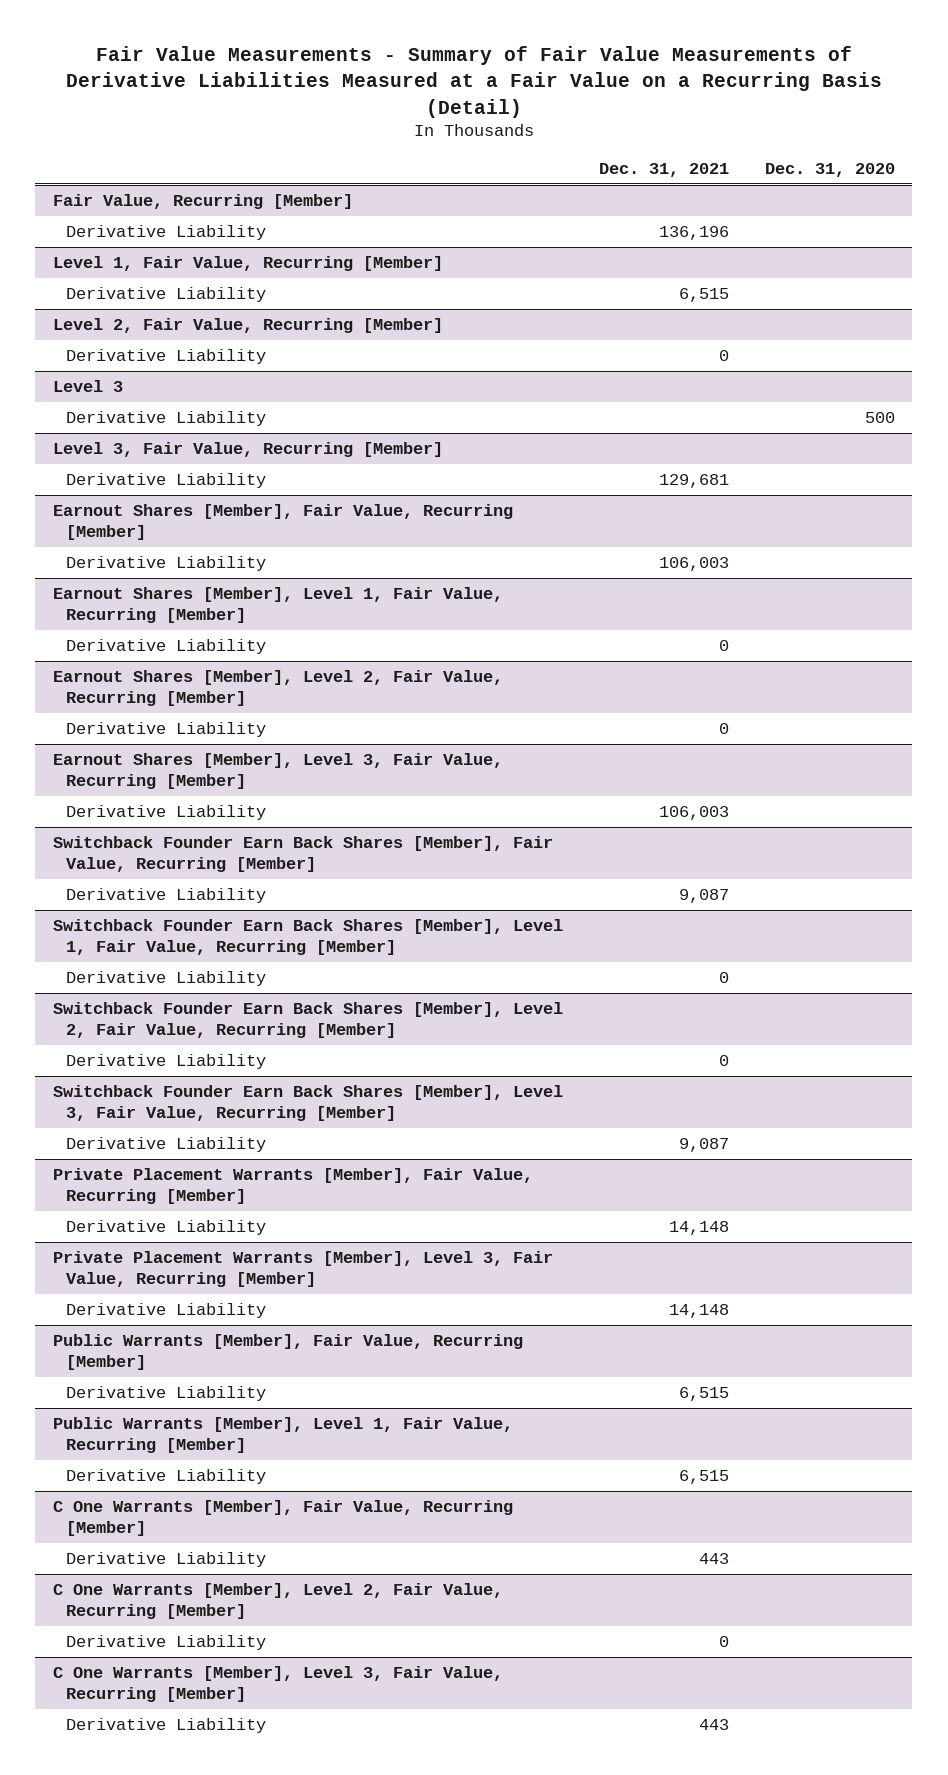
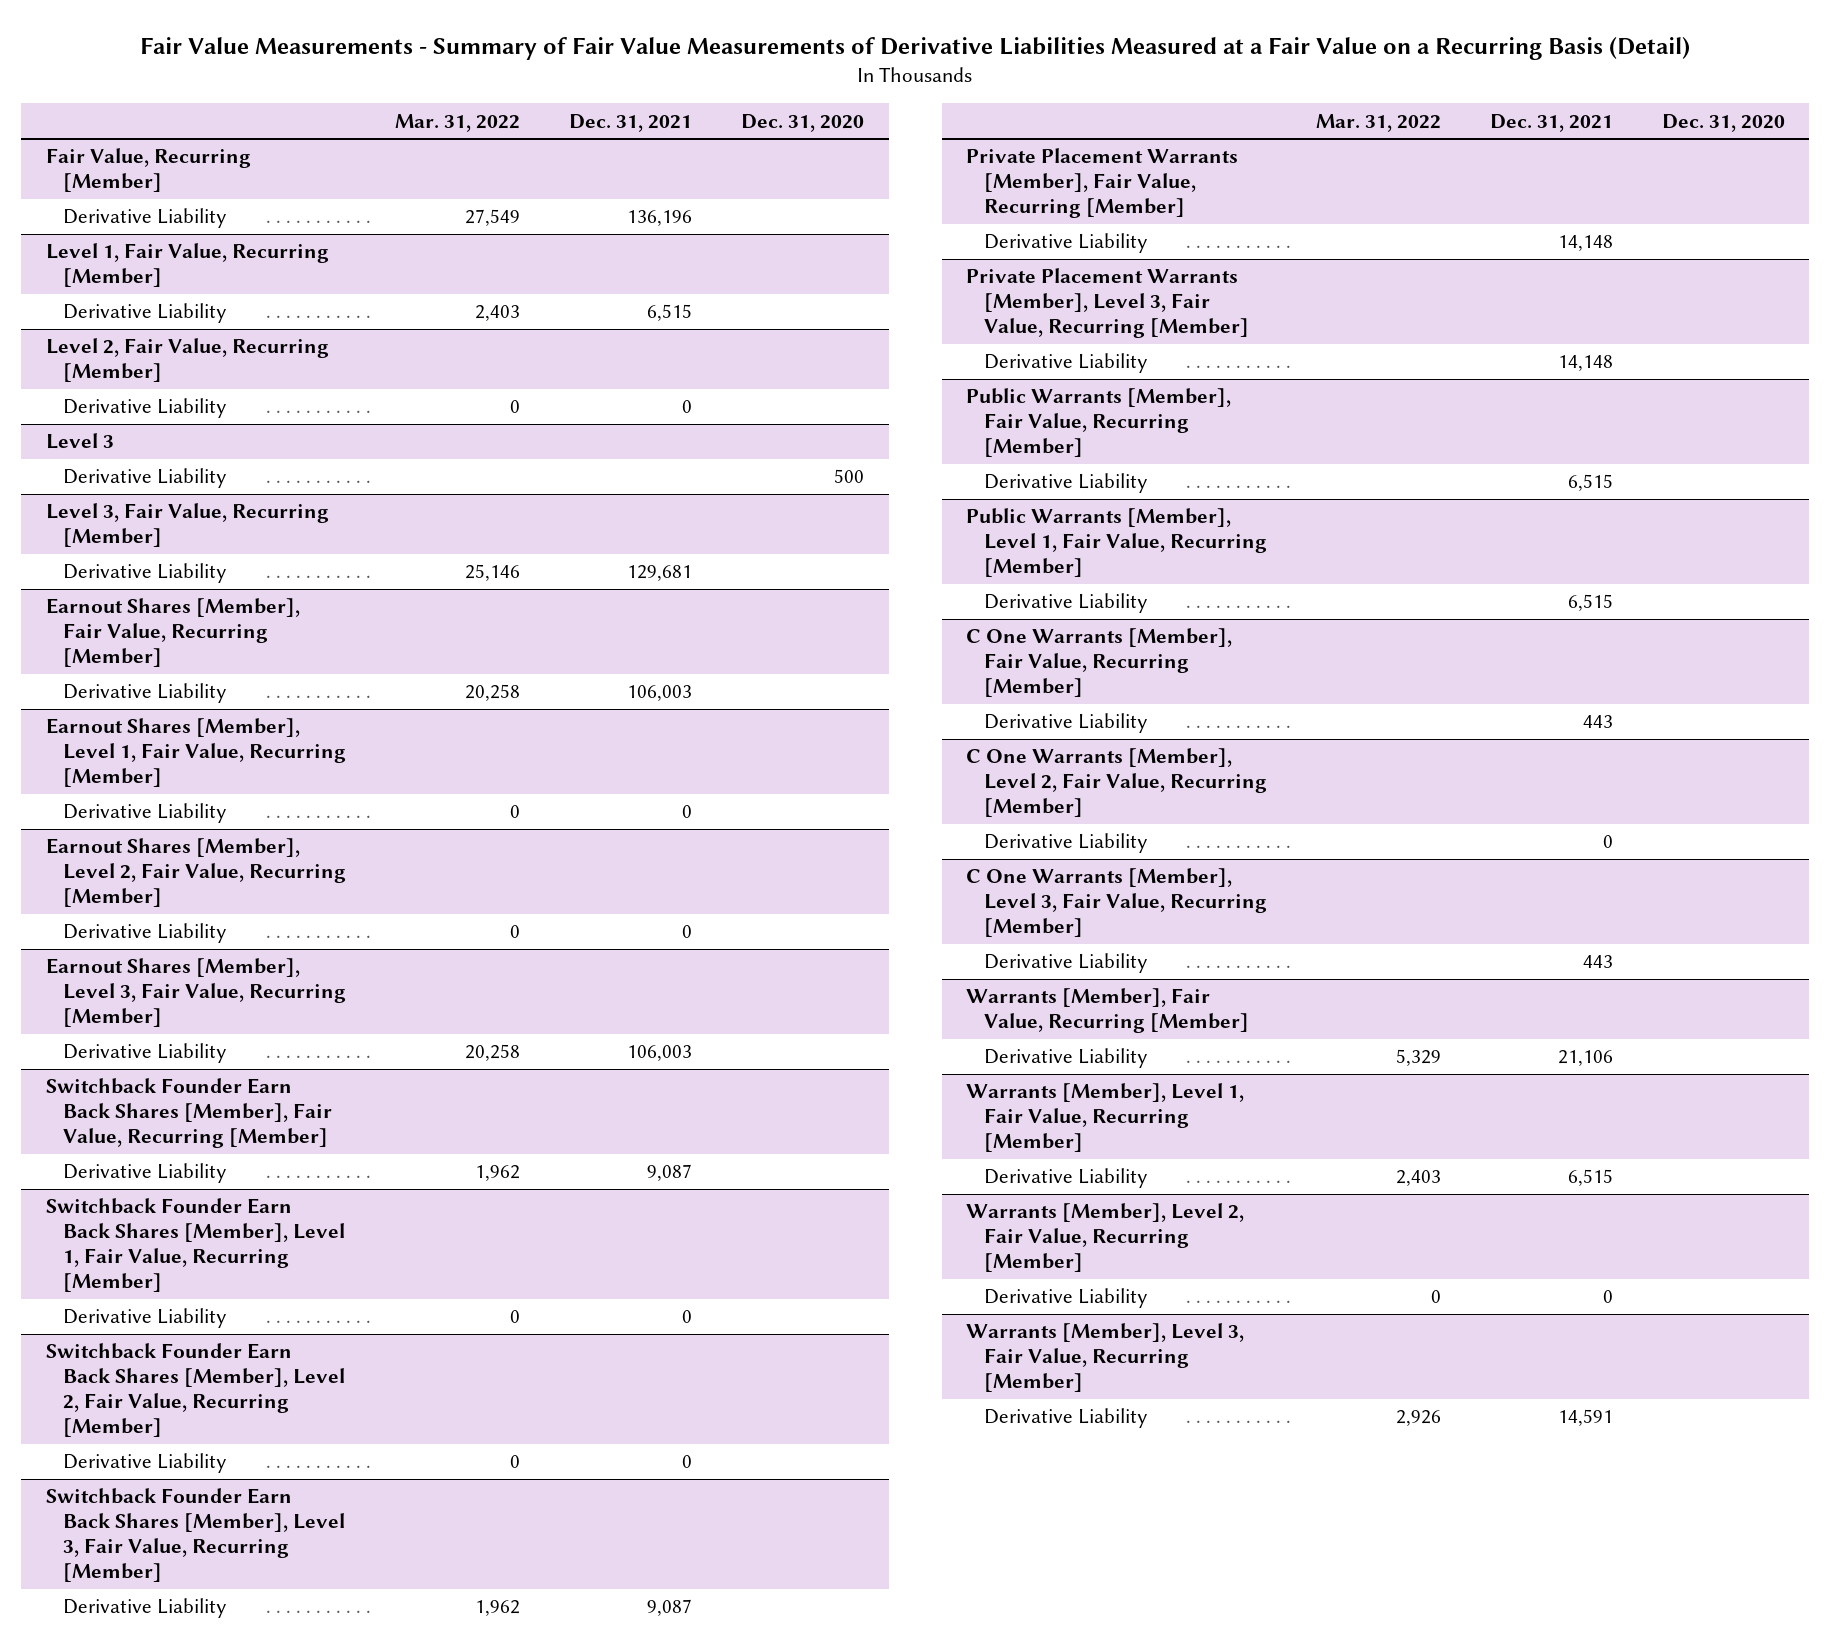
- | Dec. 31, 2021 | Dec. 31, 2020
+ | Mar. 31, 2022 | Dec. 31, 2021 | Dec. 31, 2020
+ Warrants [Member], Fair Value, Recurring [Member]
+ Derivative Liability | 5,329 | 21,106 |
+ Warrants [Member], Level 1, Fair Value, Recurring [Member]
+ Derivative Liability | 2,403 | 6,515 |
+ Warrants [Member], Level 2, Fair Value, Recurring [Member]
+ Derivative Liability | 0 | 0 |
+ Warrants [Member], Level 3, Fair Value, Recurring [Member]
+ Derivative Liability | 2,926 | 14,591 |

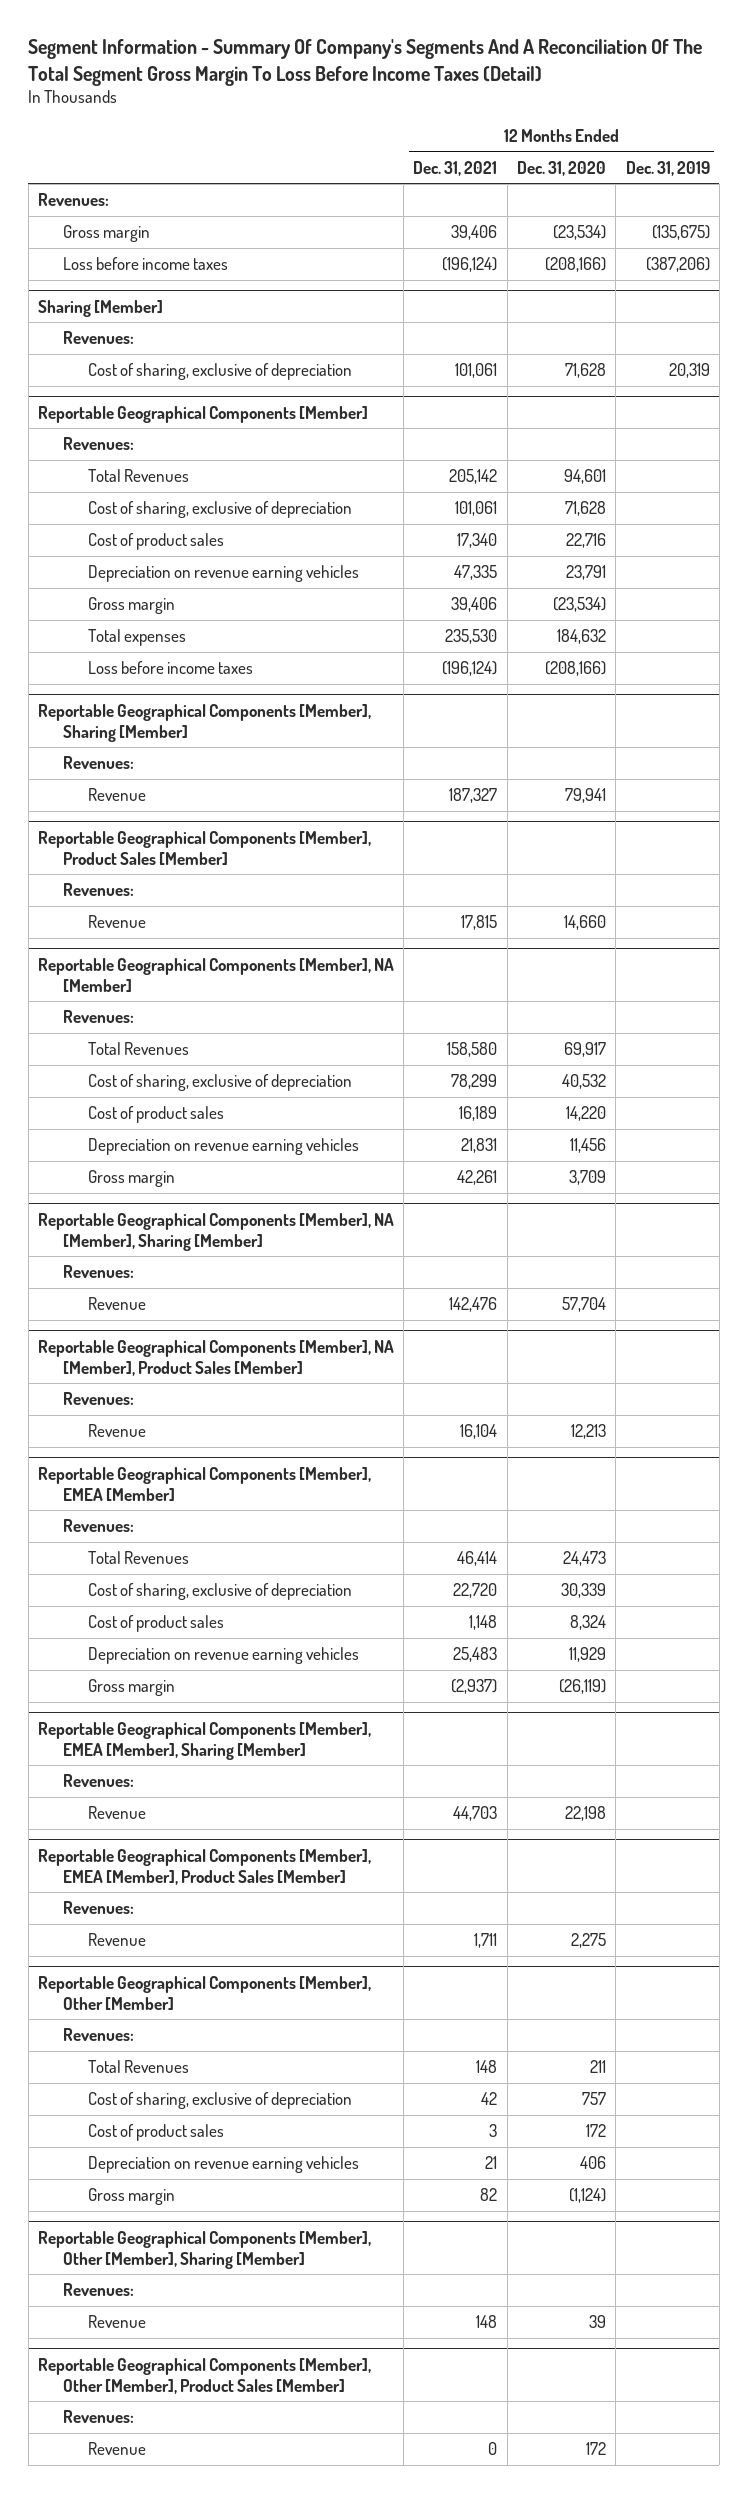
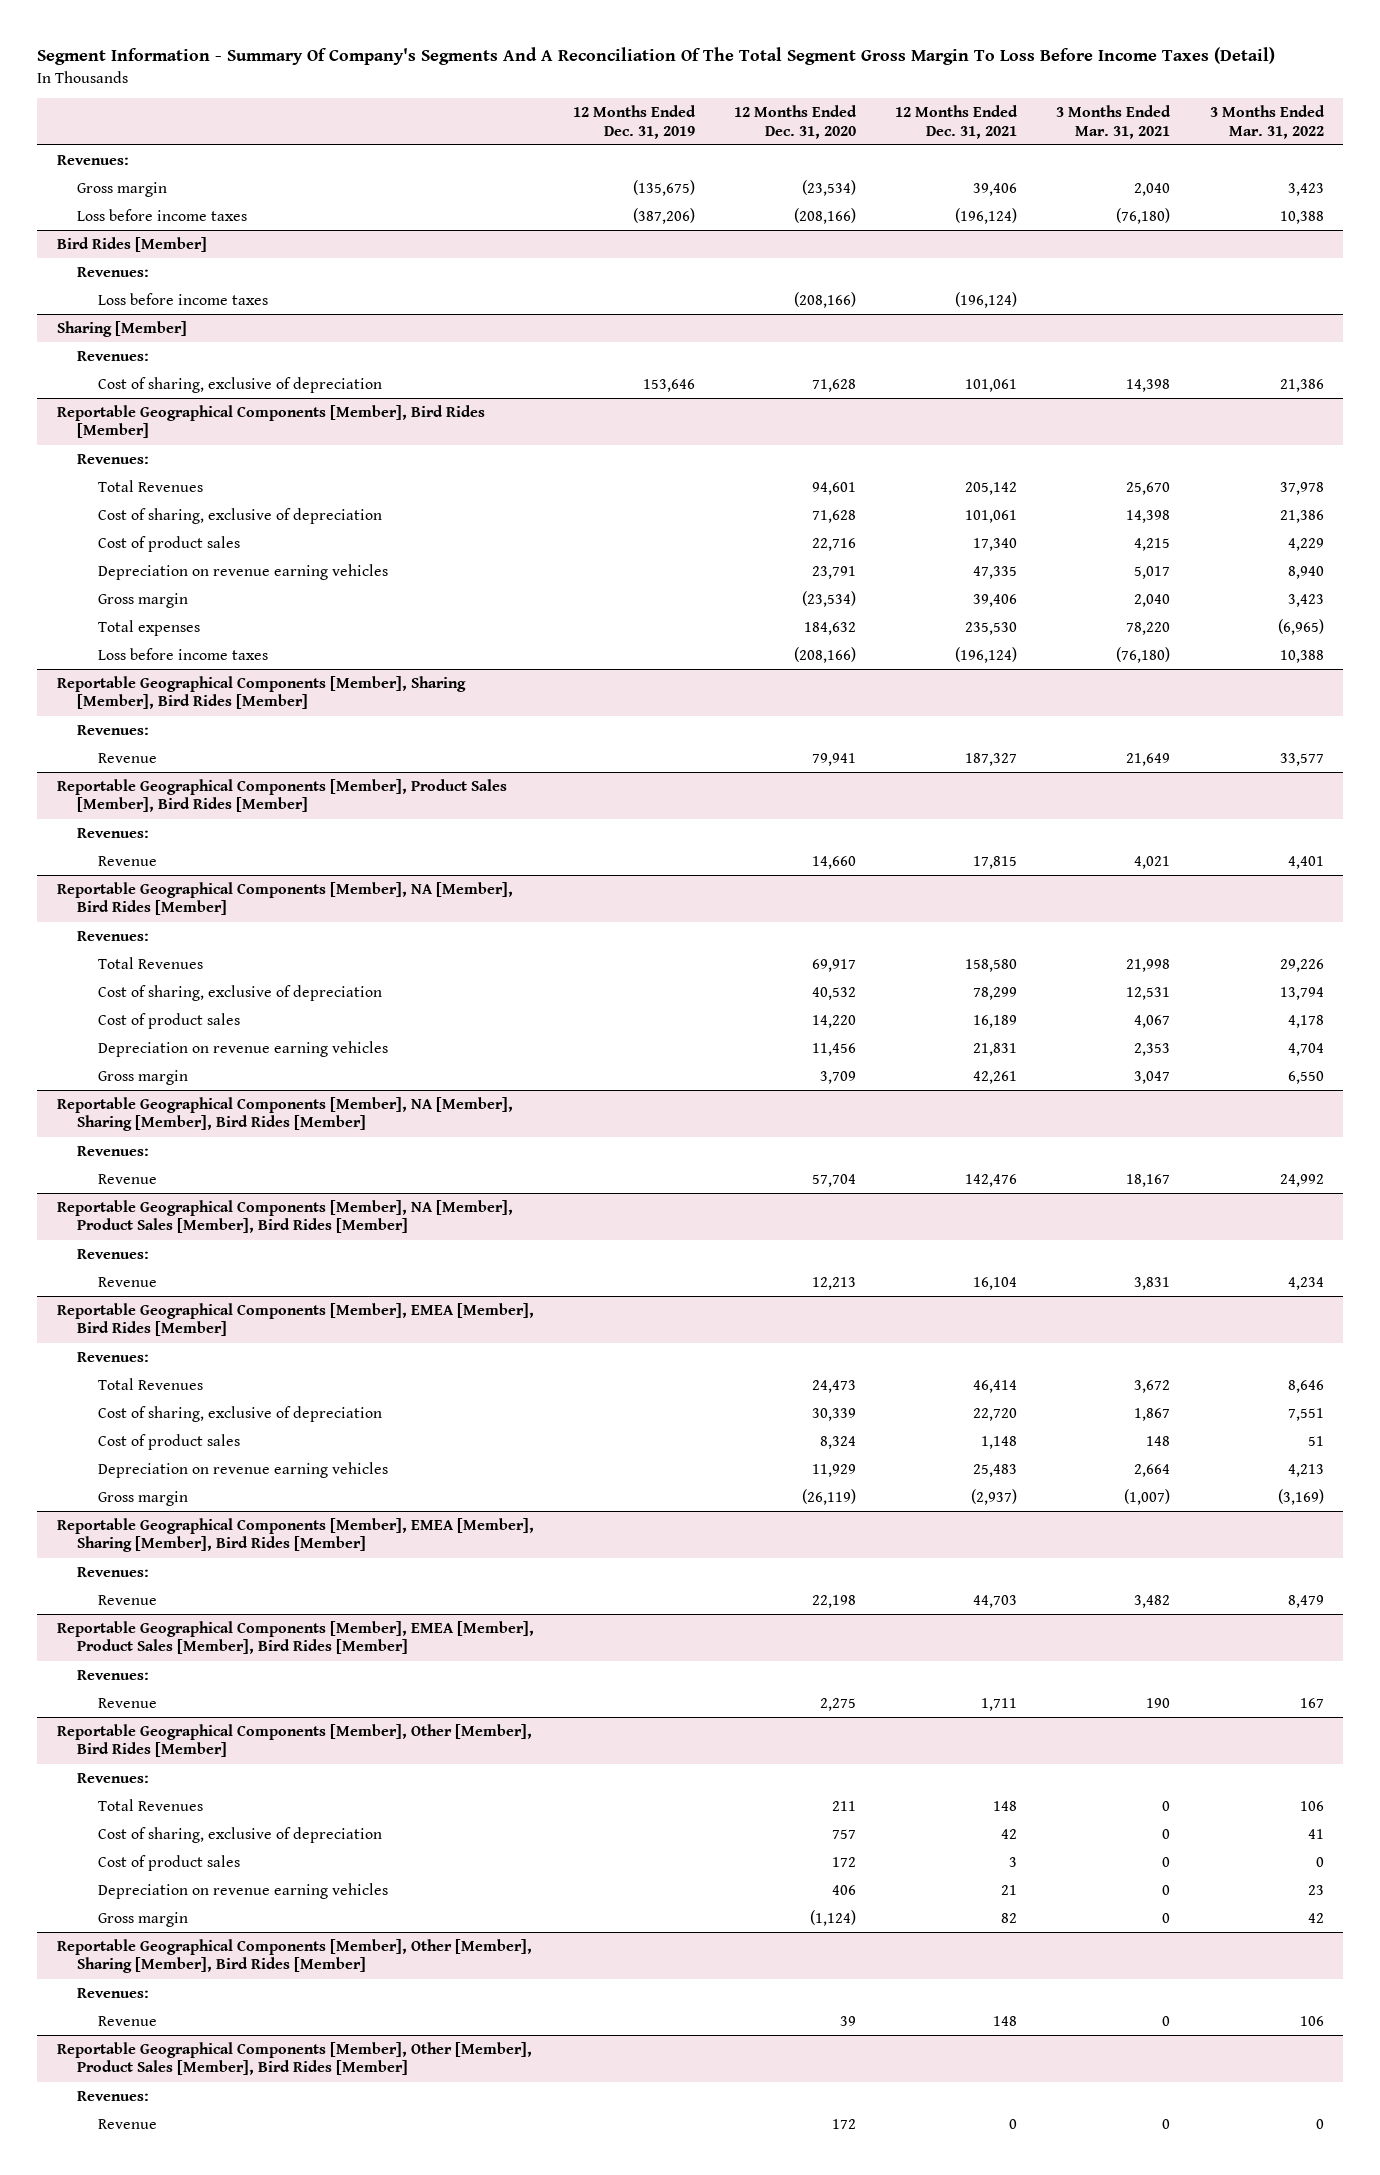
- | 12 Months Ended Dec. 31, 2021 | 12 Months Ended Dec. 31, 2020 | 12 Months Ended Dec. 31, 2019
+ | 12 Months Ended Dec. 31, 2019 | 12 Months Ended Dec. 31, 2020 | 12 Months Ended Dec. 31, 2021 | 3 Months Ended Mar. 31, 2021 | 3 Months Ended Mar. 31, 2022
+ Bird Rides [Member]
+ Revenues:
+ Loss before income taxes | | (208,166) | (196,124) | |
@ Sharing [Member]
- Cost of sharing, exclusive of depreciation | 101,061 | 71,628 | 20,319
- Reportable Geographical Components [Member]
@ Sharing [Member]
+ Cost of sharing, exclusive of depreciation | 153,646 | 71,628 | 101,061 | 14,398 | 21,386
+ Reportable Geographical Components [Member], Bird Rides [Member]
- Reportable Geographical Components [Member], Sharing [Member]
+ Reportable Geographical Components [Member], Sharing [Member], Bird Rides [Member]
- Reportable Geographical Components [Member], Product Sales [Member]
+ Reportable Geographical Components [Member], Product Sales [Member], Bird Rides [Member]
- Reportable Geographical Components [Member], NA [Member]
+ Reportable Geographical Components [Member], NA [Member], Bird Rides [Member]
- Reportable Geographical Components [Member], NA [Member], Sharing [Member]
+ Reportable Geographical Components [Member], NA [Member], Sharing [Member], Bird Rides [Member]
- Reportable Geographical Components [Member], NA [Member], Product Sales [Member]
+ Reportable Geographical Components [Member], NA [Member], Product Sales [Member], Bird Rides [Member]
- Reportable Geographical Components [Member], EMEA [Member]
+ Reportable Geographical Components [Member], EMEA [Member], Bird Rides [Member]
- Reportable Geographical Components [Member], EMEA [Member], Sharing [Member]
+ Reportable Geographical Components [Member], EMEA [Member], Sharing [Member], Bird Rides [Member]
- Reportable Geographical Components [Member], EMEA [Member], Product Sales [Member]
+ Reportable Geographical Components [Member], EMEA [Member], Product Sales [Member], Bird Rides [Member]
- Reportable Geographical Components [Member], Other [Member]
+ Reportable Geographical Components [Member], Other [Member], Bird Rides [Member]
- Reportable Geographical Components [Member], Other [Member], Sharing [Member]
+ Reportable Geographical Components [Member], Other [Member], Sharing [Member], Bird Rides [Member]
- Reportable Geographical Components [Member], Other [Member], Product Sales [Member]
+ Reportable Geographical Components [Member], Other [Member], Product Sales [Member], Bird Rides [Member]

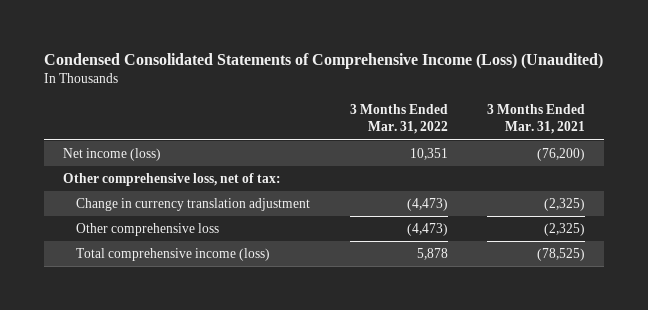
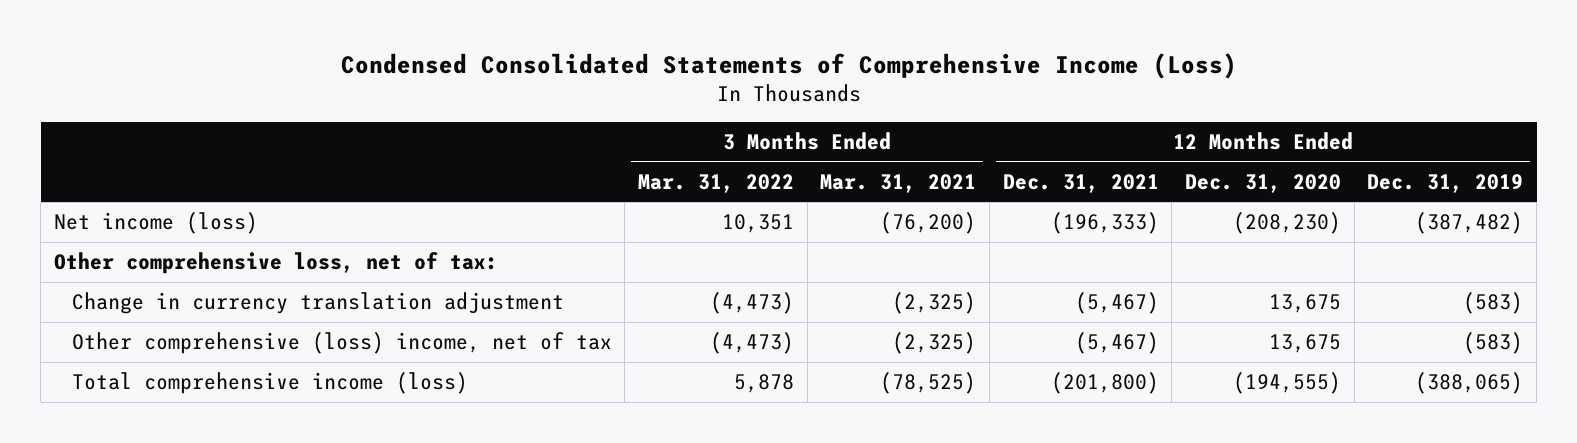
- Condensed Consolidated Statements of Comprehensive Income (Loss) (Unaudited)
+ Condensed Consolidated Statements of Comprehensive Income (Loss)
- | 3 Months Ended Mar. 31, 2022 | 3 Months Ended Mar. 31, 2021
+ | 3 Months Ended Mar. 31, 2022 | 3 Months Ended Mar. 31, 2021 | 12 Months Ended Dec. 31, 2021 | 12 Months Ended Dec. 31, 2020 | 12 Months Ended Dec. 31, 2019
- Other comprehensive loss | (4,473) | (2,325)
+ Other comprehensive (loss) income, net of tax | (4,473) | (2,325) | (5,467) | 13,675 | (583)

